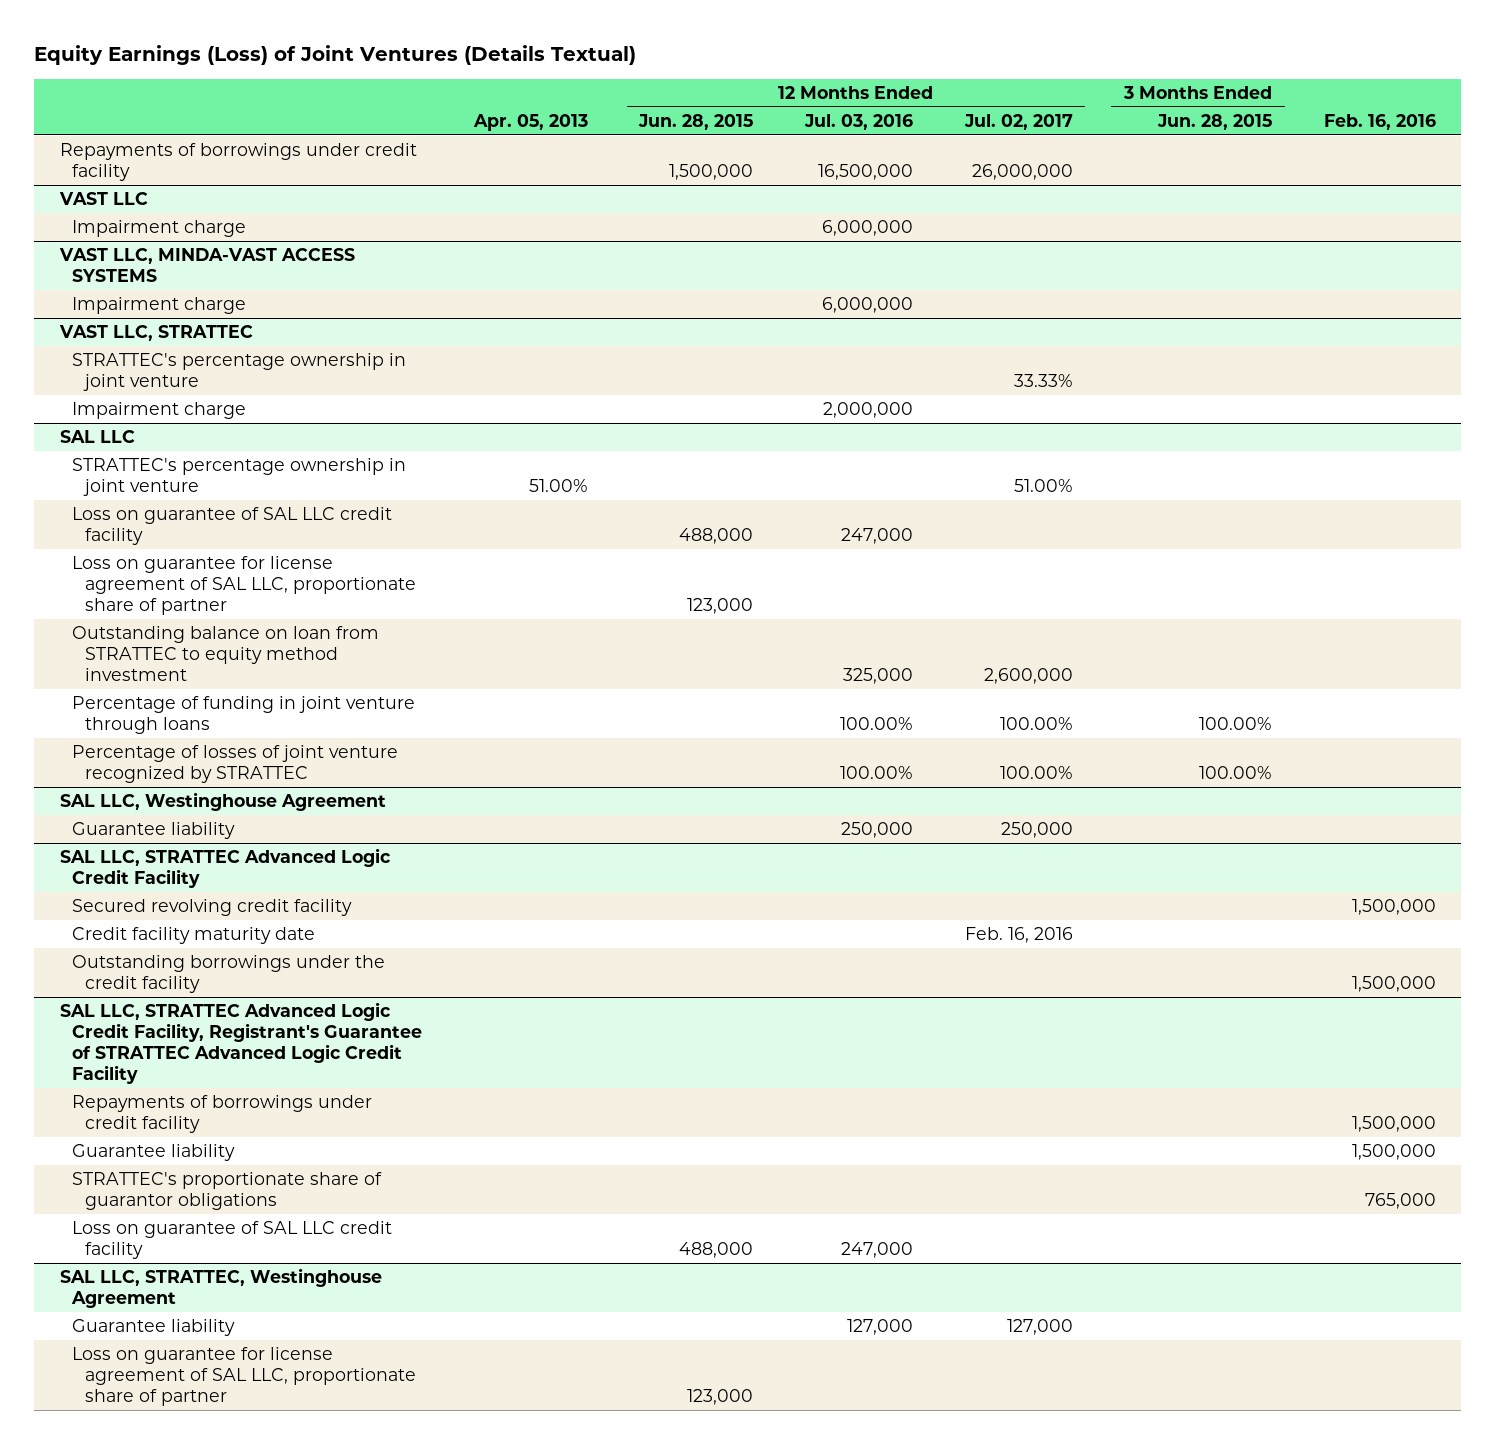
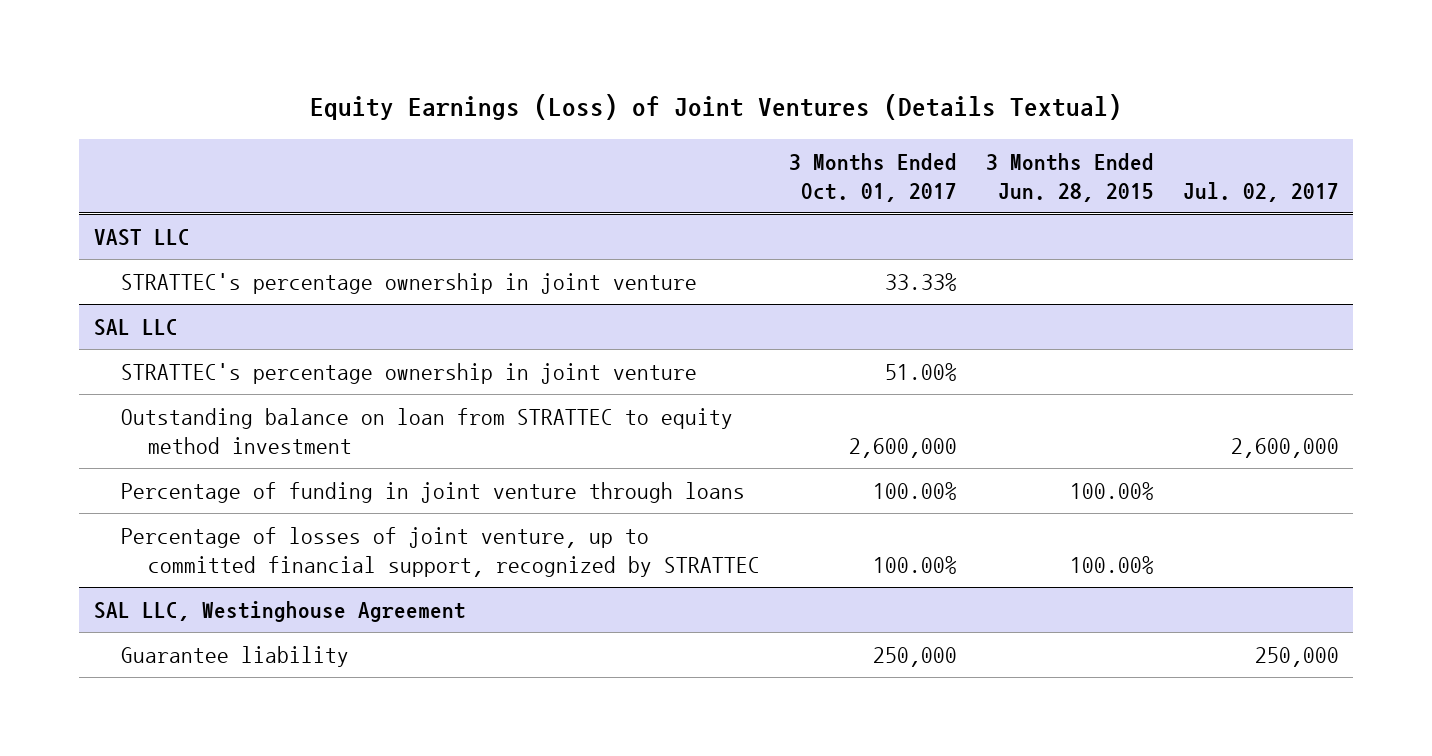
- | Apr. 05, 2013 | 12 Months Ended Jun. 28, 2015 | 12 Months Ended Jul. 03, 2016 | 12 Months Ended Jul. 02, 2017 | 3 Months Ended Jun. 28, 2015 | Feb. 16, 2016
+ | 3 Months Ended Oct. 01, 2017 | 3 Months Ended Jun. 28, 2015 | Jul. 02, 2017
- Repayments of borrowings under credit facility | | 1,500,000 | 16,500,000 | 26,000,000 | |
@ VAST LLC
- Impairment charge | | | 6,000,000 | | |
- VAST LLC, MINDA-VAST ACCESS SYSTEMS
- Impairment charge | | | 6,000,000 | | |
- VAST LLC, STRATTEC
- STRATTEC's percentage ownership in joint venture | | | | 33.33% | |
- Impairment charge | | | 2,000,000 | | |
@ VAST LLC
+ STRATTEC's percentage ownership in joint venture | 33.33% | |
@ SAL LLC
- Loss on guarantee of SAL LLC credit facility | | 488,000 | 247,000 | | |
- Loss on guarantee for license agreement of SAL LLC, proportionate share of partner | | 123,000 | | | |
- Percentage of losses of joint venture recognized by STRATTEC | | | 100.00% | 100.00% | 100.00% |
+ Percentage of losses of joint venture, up to committed financial support, recognized by STRATTEC | 100.00% | 100.00% |
- SAL LLC, STRATTEC Advanced Logic Credit Facility
- Secured revolving credit facility | | | | | | 1,500,000
- Credit facility maturity date | | | | Feb. 16, 2016 | |
- Outstanding borrowings under the credit facility | | | | | | 1,500,000
- SAL LLC, STRATTEC Advanced Logic Credit Facility, Registrant's Guarantee of STRATTEC Advanced Logic Credit Facility
- Repayments of borrowings under credit facility | | | | | | 1,500,000
- Guarantee liability | | | | | | 1,500,000
- STRATTEC's proportionate share of guarantor obligations | | | | | | 765,000
- Loss on guarantee of SAL LLC credit facility | | 488,000 | 247,000 | | |
- SAL LLC, STRATTEC, Westinghouse Agreement
- Guarantee liability | | | 127,000 | 127,000 | |
- Loss on guarantee for license agreement of SAL LLC, proportionate share of partner | | 123,000 | | | |

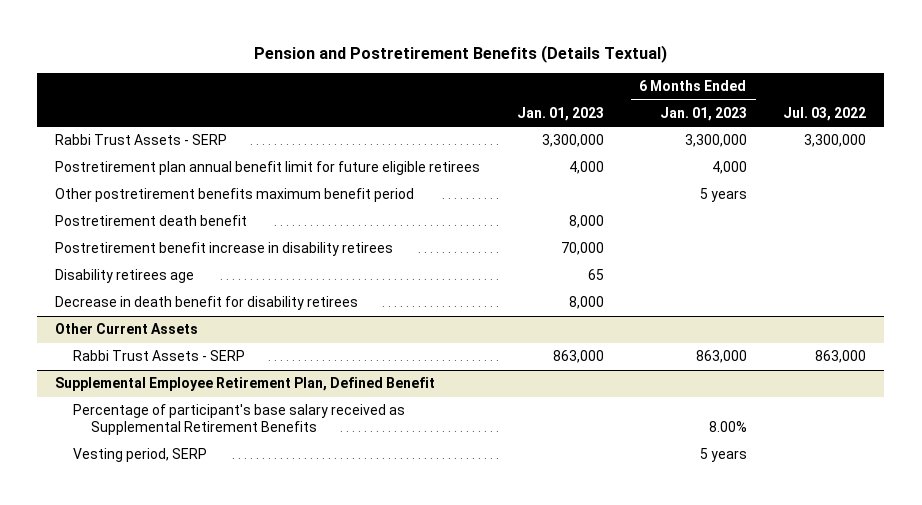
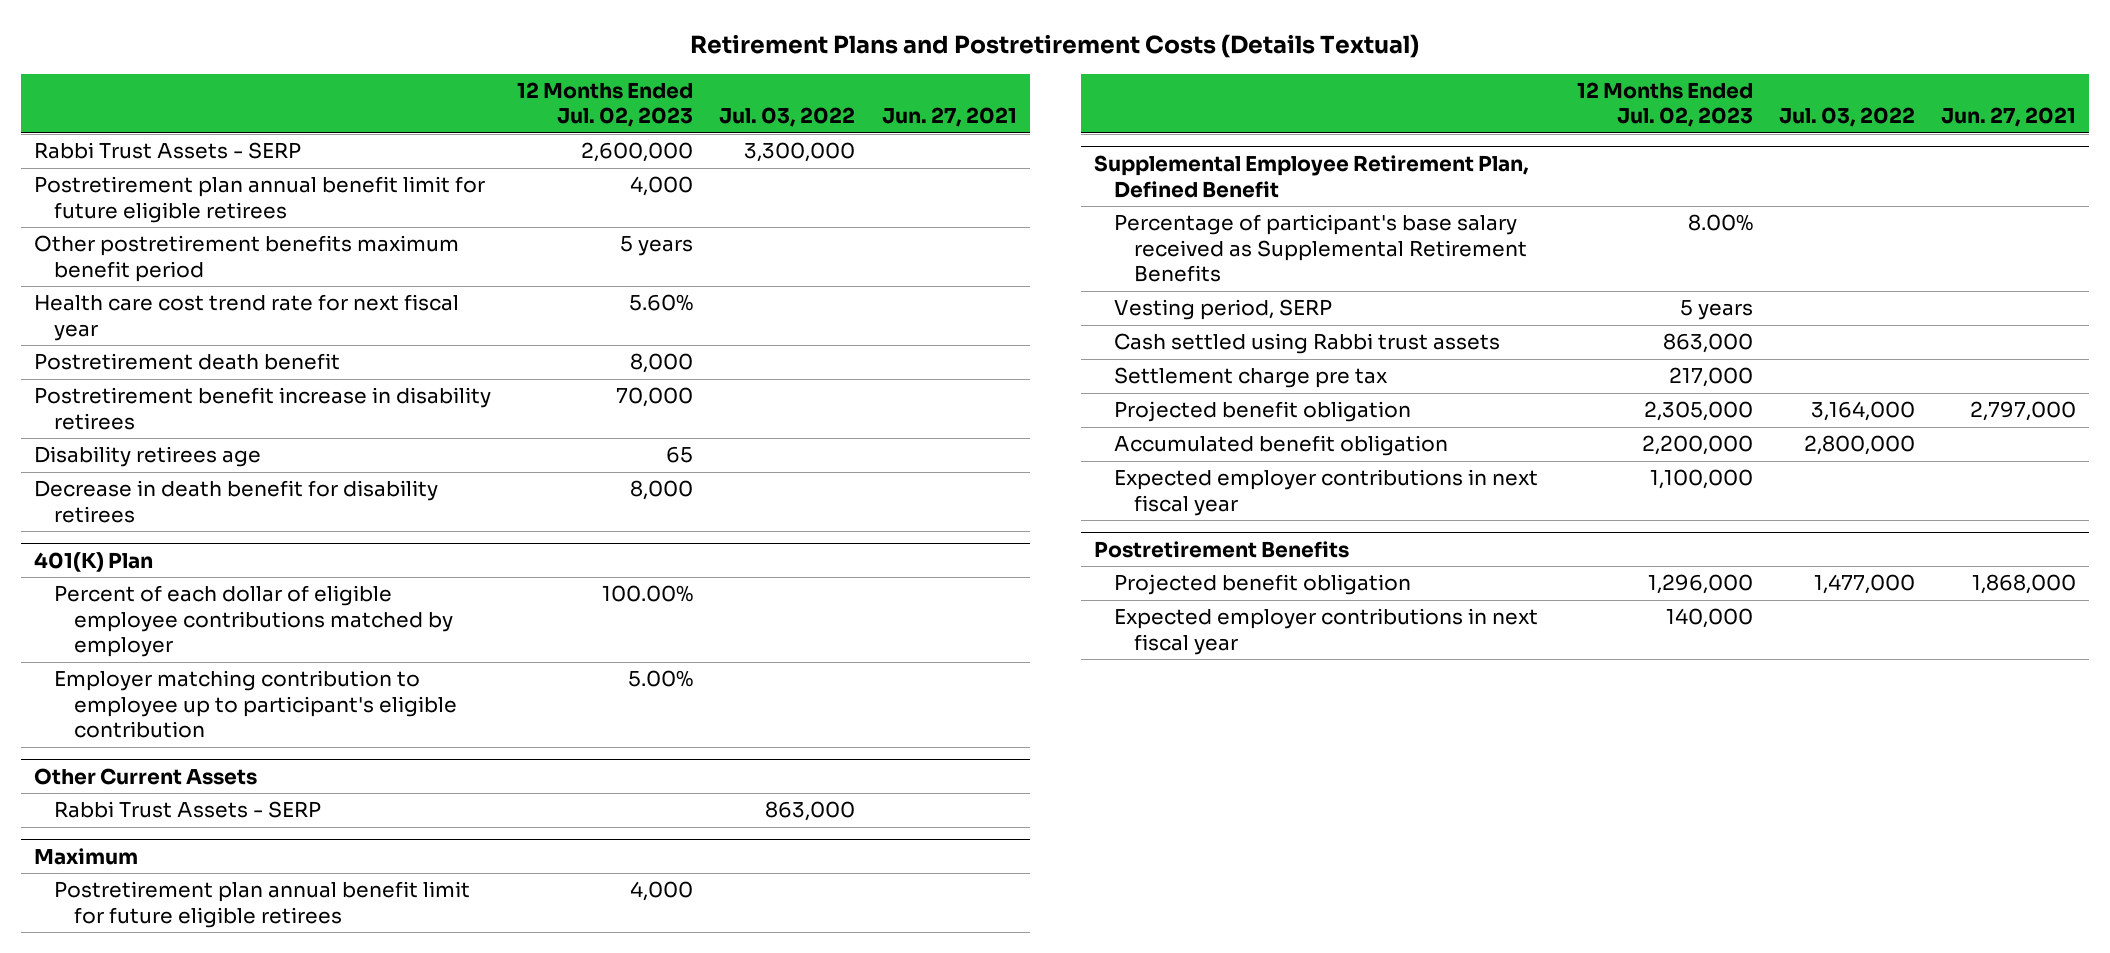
- Pension and Postretirement Benefits (Details Textual)
+ Retirement Plans and Postretirement Costs (Details Textual)
- | Jan. 01, 2023 | 6 Months Ended Jan. 01, 2023 | Jul. 03, 2022
+ | 12 Months Ended Jul. 02, 2023 | Jul. 03, 2022 | Jun. 27, 2021
+ Health care cost trend rate for next fiscal year | 5.60% | |
+ 401(K) Plan
+ Percent of each dollar of eligible employee contributions matched by employer | 100.00% | |
+ Employer matching contribution to employee up to participant's eligible contribution | 5.00% | |
+ Maximum
+ Postretirement plan annual benefit limit for future eligible retirees | 4,000 | |
@ Supplemental Employee Retirement Plan, Defined Benefit
+ Cash settled using Rabbi trust assets | 863,000 | |
+ Settlement charge pre tax | 217,000 | |
+ Projected benefit obligation | 2,305,000 | 3,164,000 | 2,797,000
+ Accumulated benefit obligation | 2,200,000 | 2,800,000 |
+ Expected employer contributions in next fiscal year | 1,100,000 | |
+ Postretirement Benefits
+ Projected benefit obligation | 1,296,000 | 1,477,000 | 1,868,000
+ Expected employer contributions in next fiscal year | 140,000 | |

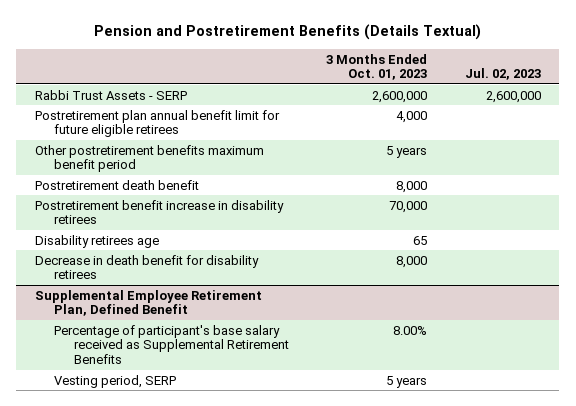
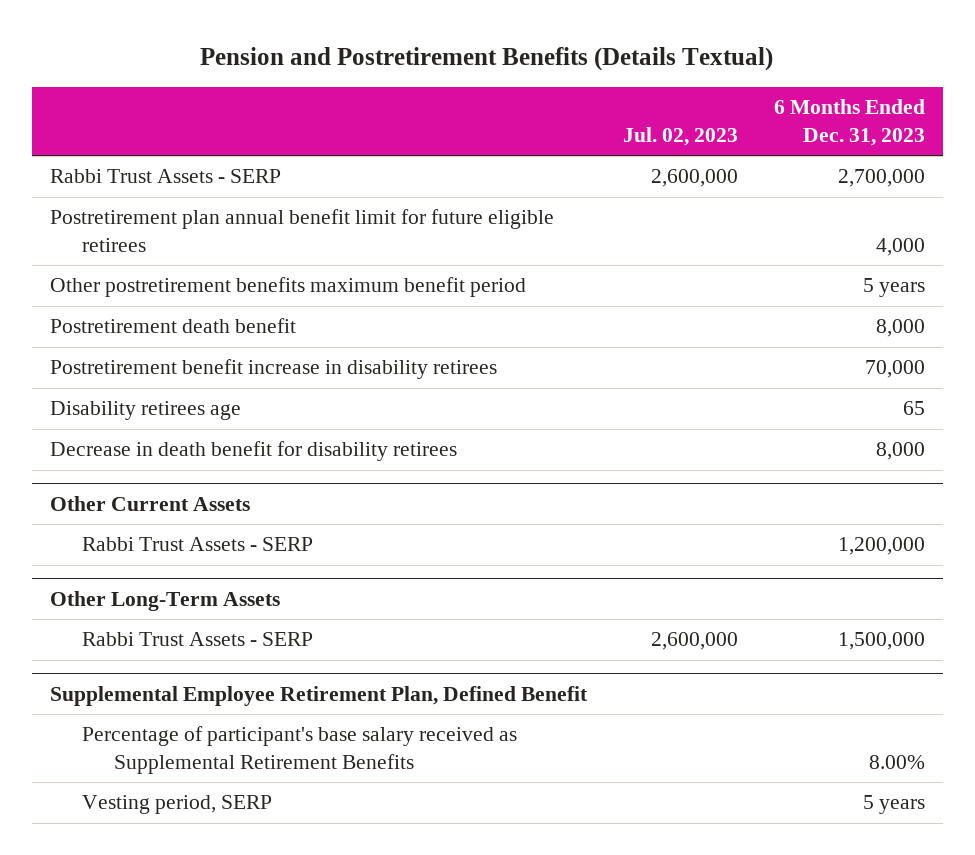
- | 3 Months Ended Oct. 01, 2023 | Jul. 02, 2023
+ | Jul. 02, 2023 | 6 Months Ended Dec. 31, 2023
+ Other Current Assets
+ Rabbi Trust Assets - SERP | | 1,200,000
+ Other Long-Term Assets
+ Rabbi Trust Assets - SERP | 2,600,000 | 1,500,000

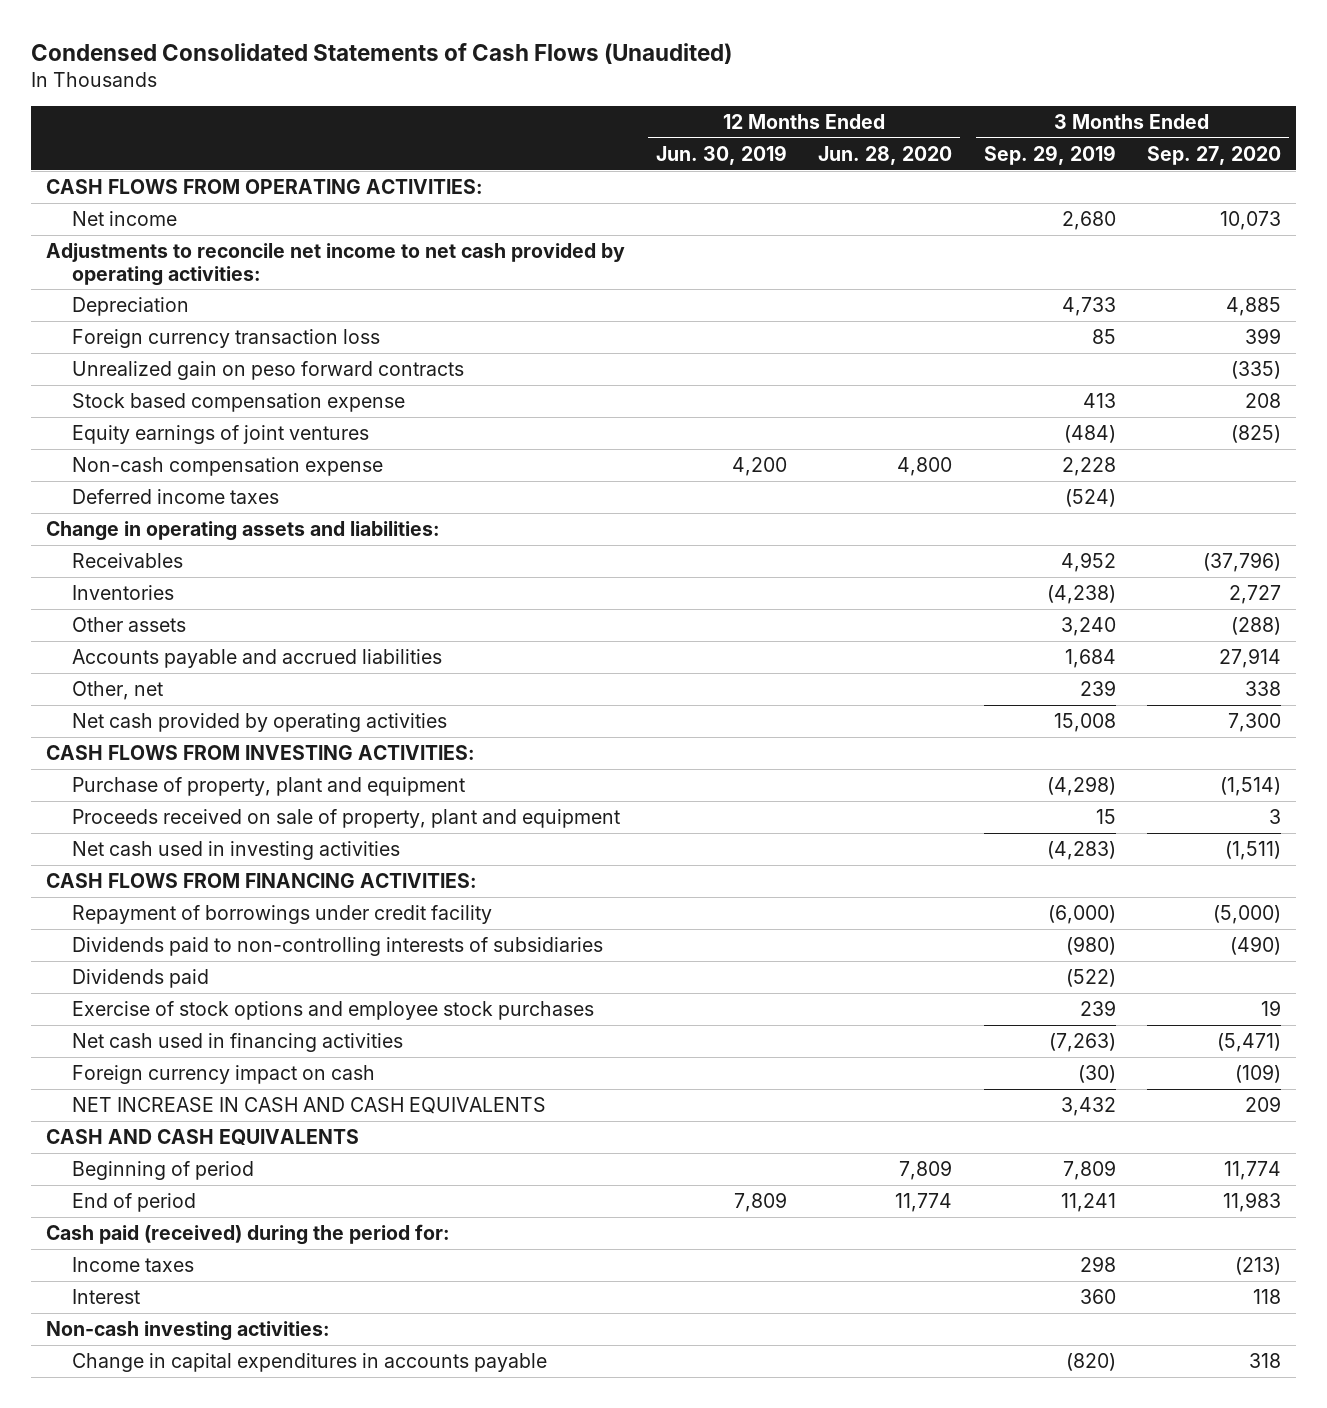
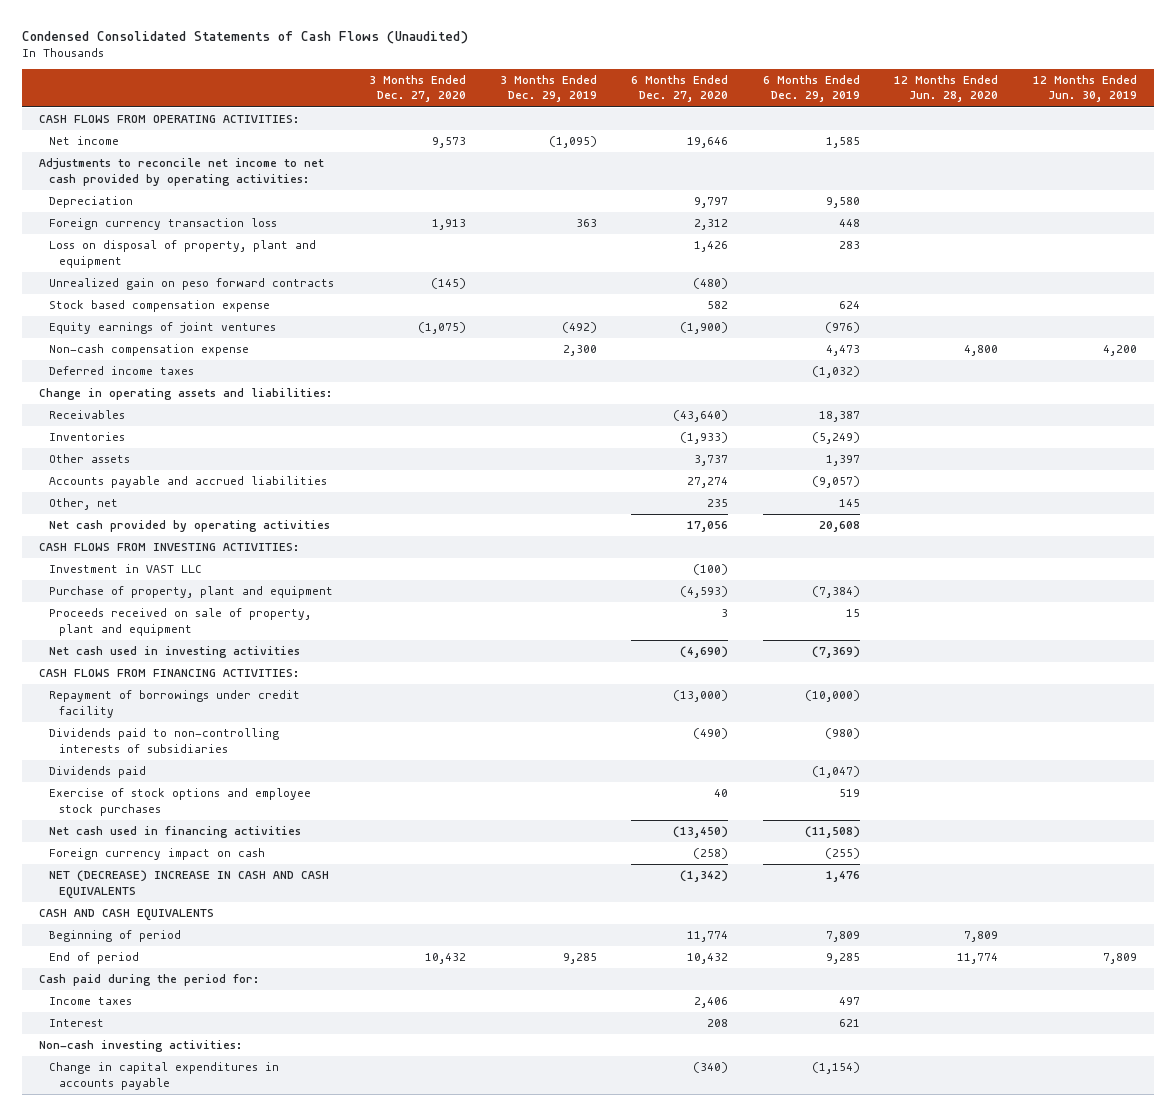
- | 12 Months Ended Jun. 30, 2019 | 12 Months Ended Jun. 28, 2020 | 3 Months Ended Sep. 29, 2019 | 3 Months Ended Sep. 27, 2020
+ | 3 Months Ended Dec. 27, 2020 | 3 Months Ended Dec. 29, 2019 | 6 Months Ended Dec. 27, 2020 | 6 Months Ended Dec. 29, 2019 | 12 Months Ended Jun. 28, 2020 | 12 Months Ended Jun. 30, 2019
+ Loss on disposal of property, plant and equipment | | | 1,426 | 283 | |
+ Investment in VAST LLC | | | (100) | | |
- NET INCREASE IN CASH AND CASH EQUIVALENTS | | | 3,432 | 209
+ NET (DECREASE) INCREASE IN CASH AND CASH EQUIVALENTS | | | (1,342) | 1,476 | |
- Cash paid (received) during the period for:
+ Cash paid during the period for:

